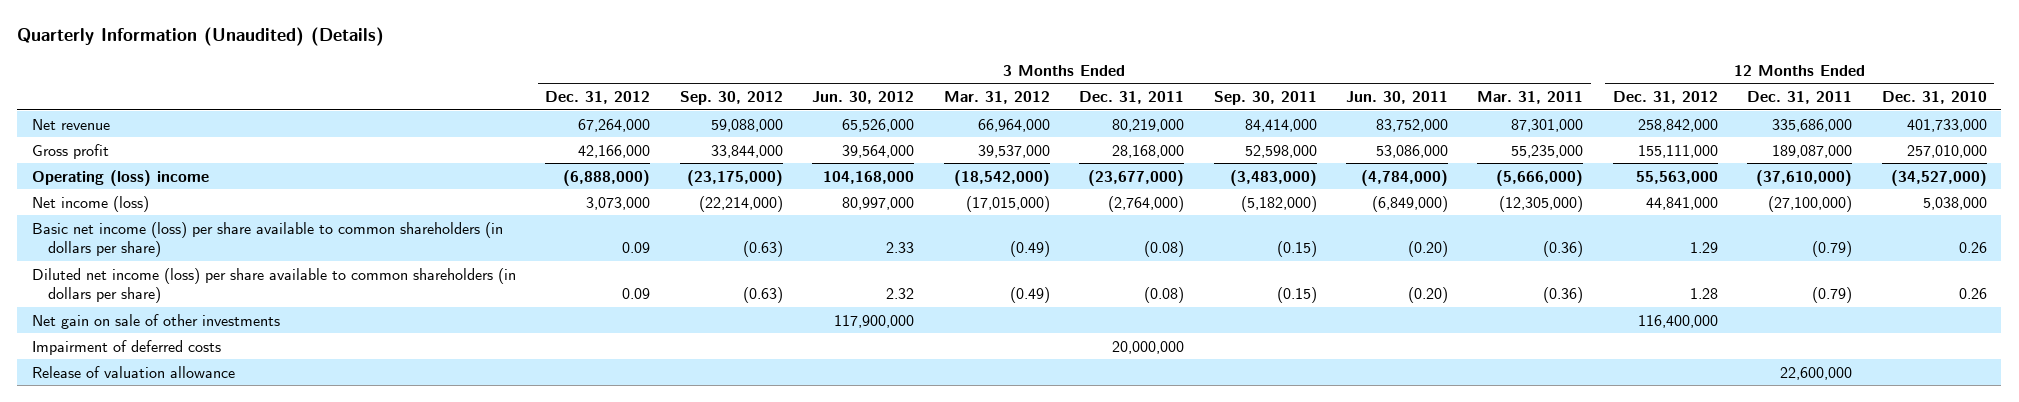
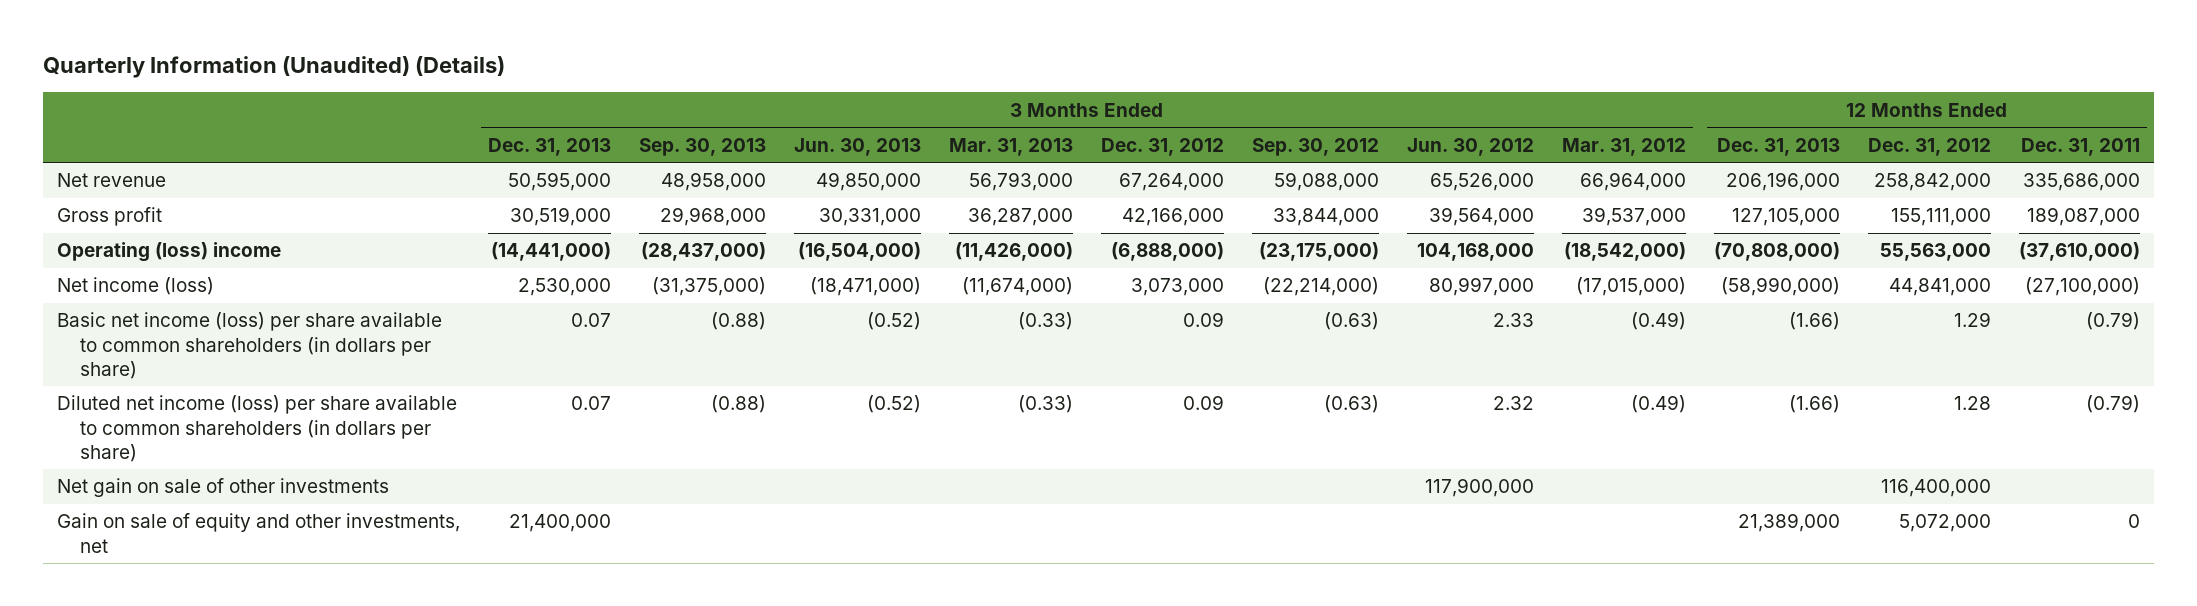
- | 3 Months Ended Dec. 31, 2012 | 3 Months Ended Sep. 30, 2012 | 3 Months Ended Jun. 30, 2012 | 3 Months Ended Mar. 31, 2012 | 3 Months Ended Dec. 31, 2011 | 3 Months Ended Sep. 30, 2011 | 3 Months Ended Jun. 30, 2011 | 3 Months Ended Mar. 31, 2011 | 12 Months Ended Dec. 31, 2012 | 12 Months Ended Dec. 31, 2011 | 12 Months Ended Dec. 31, 2010
+ | 3 Months Ended Dec. 31, 2013 | 3 Months Ended Sep. 30, 2013 | 3 Months Ended Jun. 30, 2013 | 3 Months Ended Mar. 31, 2013 | 3 Months Ended Dec. 31, 2012 | 3 Months Ended Sep. 30, 2012 | 3 Months Ended Jun. 30, 2012 | 3 Months Ended Mar. 31, 2012 | 12 Months Ended Dec. 31, 2013 | 12 Months Ended Dec. 31, 2012 | 12 Months Ended Dec. 31, 2011
- Impairment of deferred costs | | | | | 20,000,000 | | | | | |
- Release of valuation allowance | | | | | | | | | | 22,600,000 |
+ Gain on sale of equity and other investments, net | 21,400,000 | | | | | | | | 21,389,000 | 5,072,000 | 0

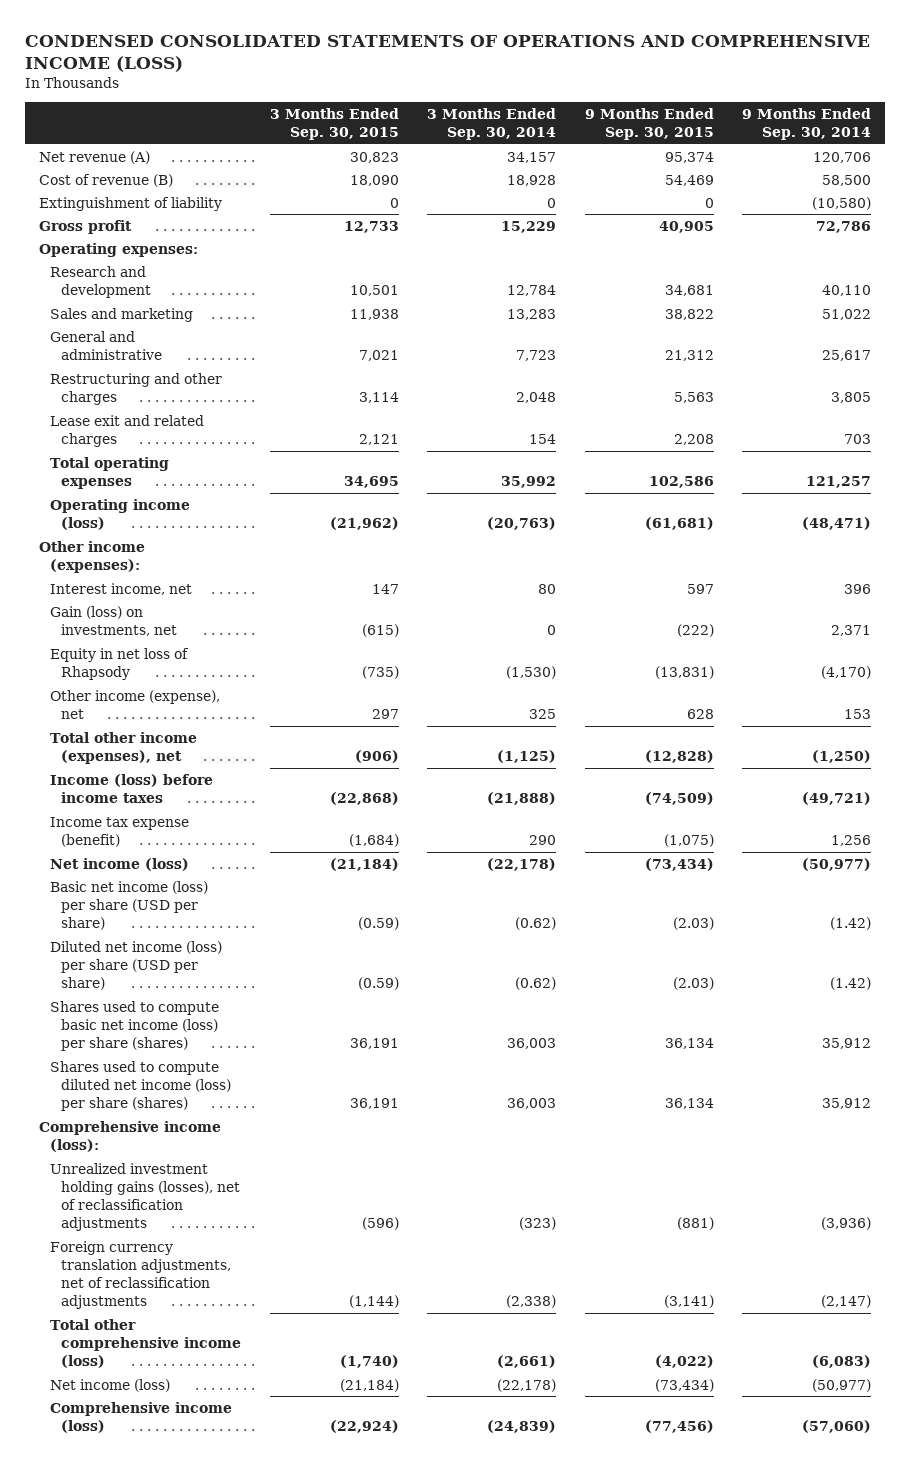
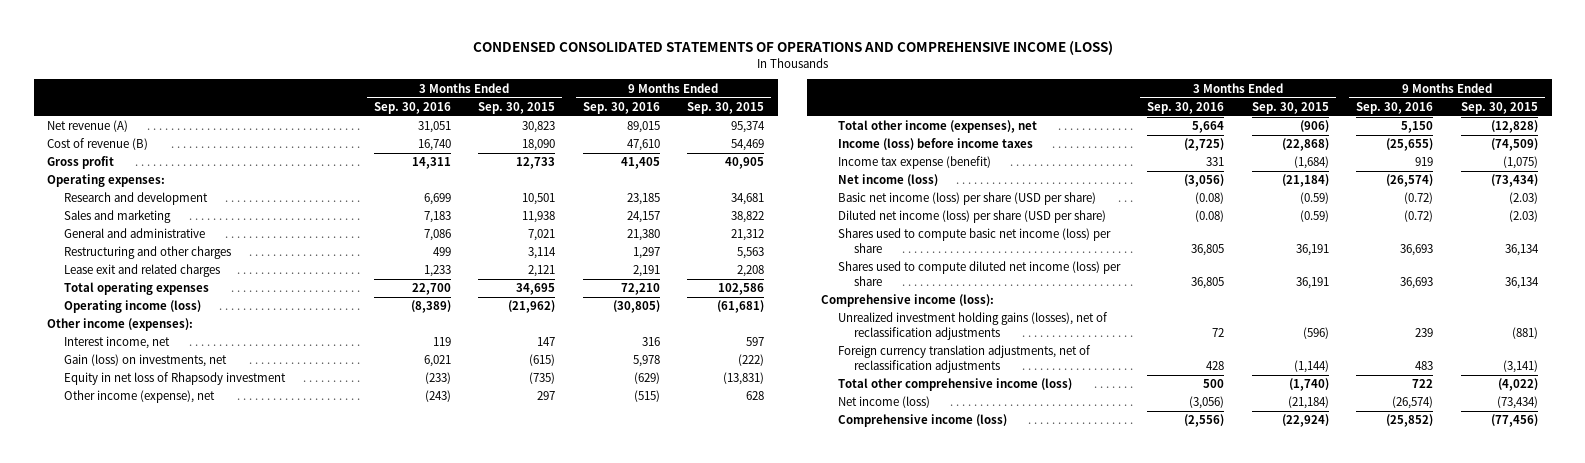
- | 3 Months Ended Sep. 30, 2015 | 3 Months Ended Sep. 30, 2014 | 9 Months Ended Sep. 30, 2015 | 9 Months Ended Sep. 30, 2014
+ | 3 Months Ended Sep. 30, 2016 | 3 Months Ended Sep. 30, 2015 | 9 Months Ended Sep. 30, 2016 | 9 Months Ended Sep. 30, 2015
- Extinguishment of liability | 0 | 0 | 0 | (10,580)
- Equity in net loss of Rhapsody | (735) | (1,530) | (13,831) | (4,170)
+ Equity in net loss of Rhapsody investment | (233) | (735) | (629) | (13,831)
- Shares used to compute basic net income (loss) per share (shares) | 36,191 | 36,003 | 36,134 | 35,912
- Shares used to compute diluted net income (loss) per share (shares) | 36,191 | 36,003 | 36,134 | 35,912
+ Shares used to compute basic net income (loss) per share | 36,805 | 36,191 | 36,693 | 36,134
+ Shares used to compute diluted net income (loss) per share | 36,805 | 36,191 | 36,693 | 36,134

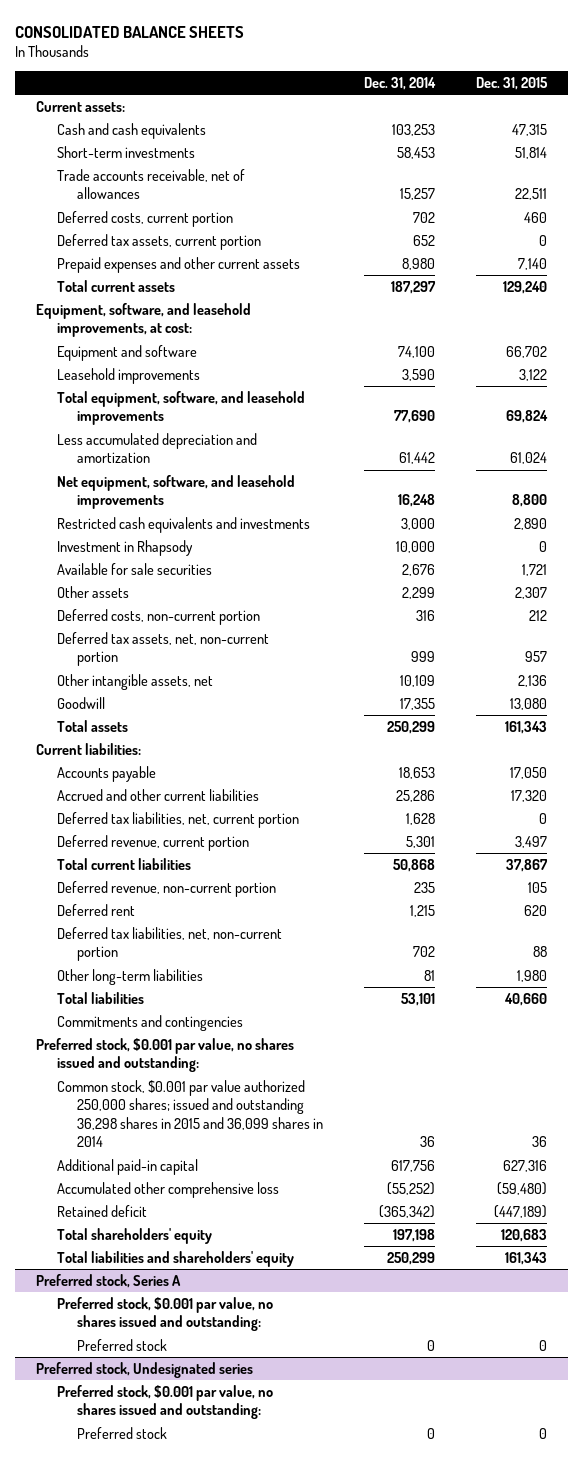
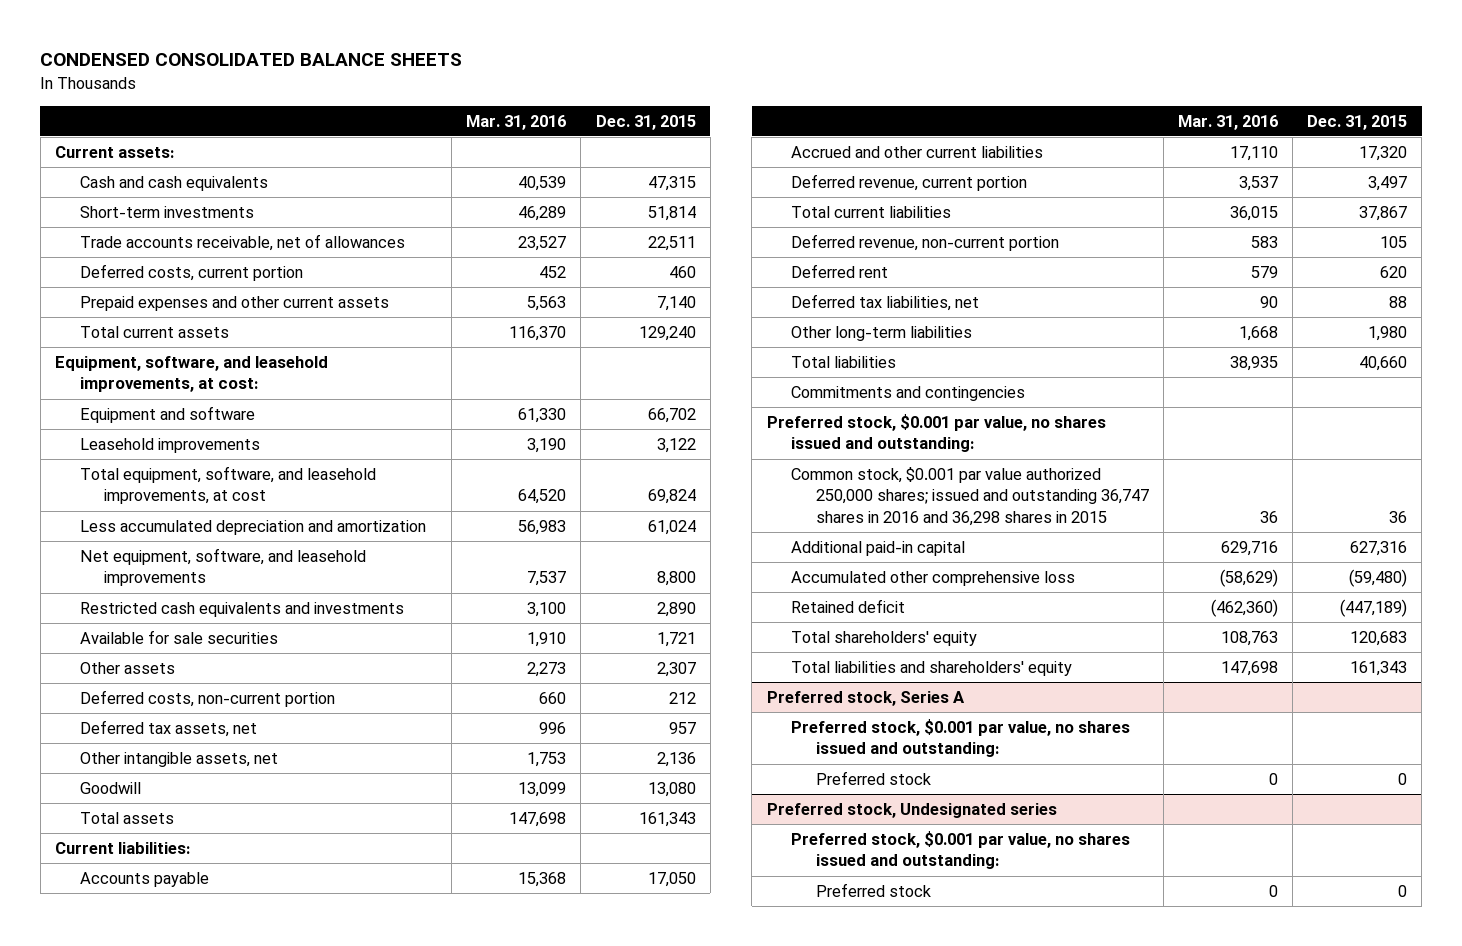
- CONSOLIDATED BALANCE SHEETS
+ CONDENSED CONSOLIDATED BALANCE SHEETS
- | Dec. 31, 2014 | Dec. 31, 2015
+ | Mar. 31, 2016 | Dec. 31, 2015
- Deferred tax assets, current portion | 652 | 0
- Total equipment, software, and leasehold improvements | 77,690 | 69,824
+ Total equipment, software, and leasehold improvements, at cost | 64,520 | 69,824
- Investment in Rhapsody | 10,000 | 0
- Deferred tax assets, net, non-current portion | 999 | 957
+ Deferred tax assets, net | 996 | 957
- Deferred tax liabilities, net, current portion | 1,628 | 0
- Deferred tax liabilities, net, non-current portion | 702 | 88
+ Deferred tax liabilities, net | 90 | 88
- Common stock, $0.001 par value authorized 250,000 shares; issued and outstanding 36,298 shares in 2015 and 36,099 shares in 2014 | 36 | 36
+ Common stock, $0.001 par value authorized 250,000 shares; issued and outstanding 36,747 shares in 2016 and 36,298 shares in 2015 | 36 | 36

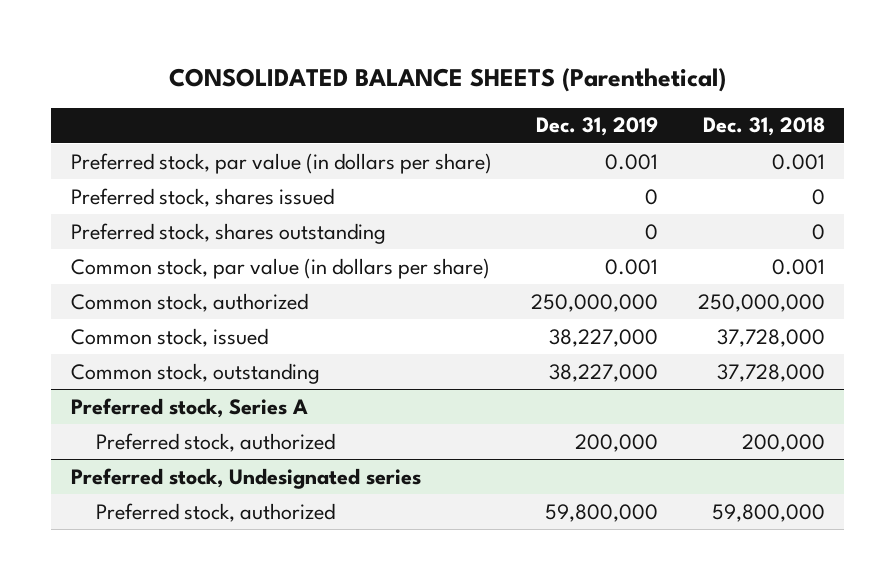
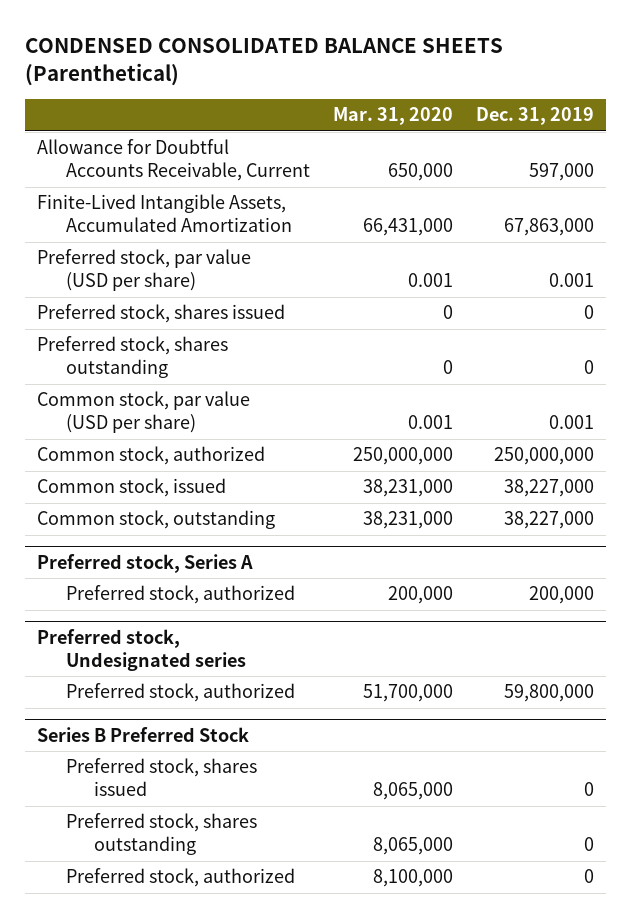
- CONSOLIDATED BALANCE SHEETS (Parenthetical)
+ CONDENSED CONSOLIDATED BALANCE SHEETS (Parenthetical)
- | Dec. 31, 2019 | Dec. 31, 2018
+ | Mar. 31, 2020 | Dec. 31, 2019
- Preferred stock, par value (in dollars per share) | 0.001 | 0.001
+ Allowance for Doubtful Accounts Receivable, Current | 650,000 | 597,000
+ Finite-Lived Intangible Assets, Accumulated Amortization | 66,431,000 | 67,863,000
+ Preferred stock, par value (USD per share) | 0.001 | 0.001
- Common stock, par value (in dollars per share) | 0.001 | 0.001
+ Common stock, par value (USD per share) | 0.001 | 0.001
+ Series B Preferred Stock
+ Preferred stock, shares issued | 8,065,000 | 0
+ Preferred stock, shares outstanding | 8,065,000 | 0
+ Preferred stock, authorized | 8,100,000 | 0

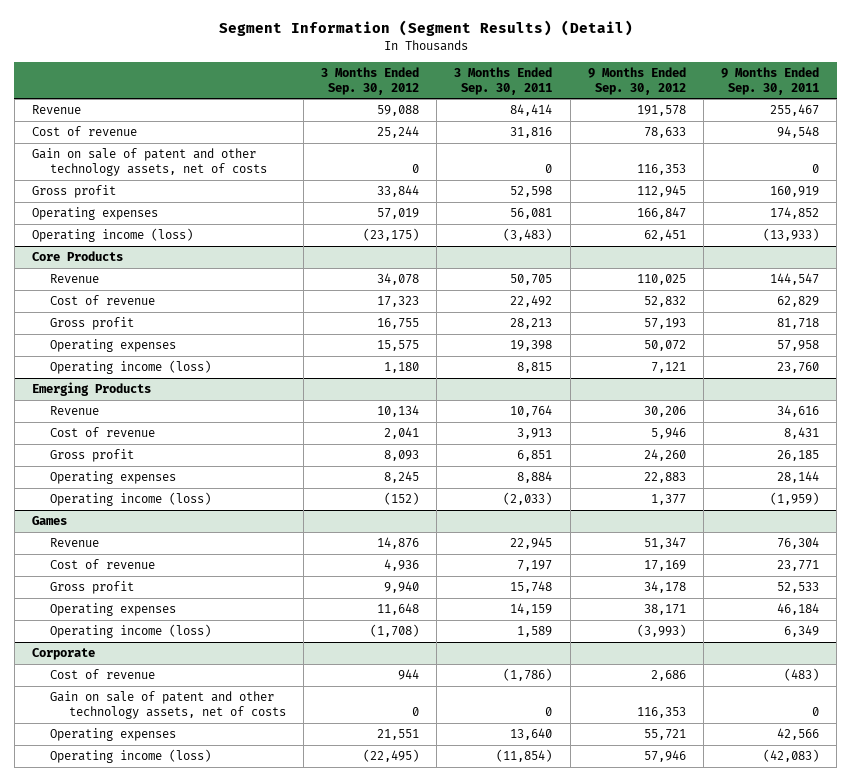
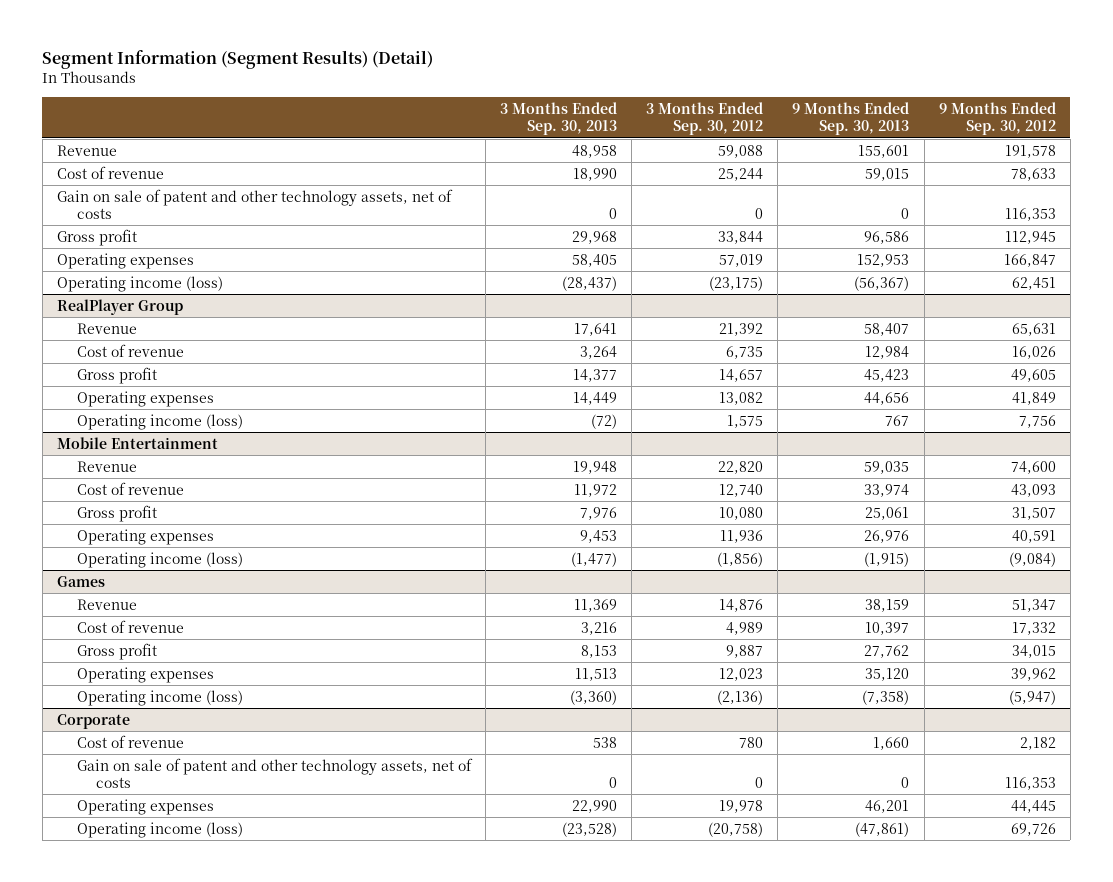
- | 3 Months Ended Sep. 30, 2012 | 3 Months Ended Sep. 30, 2011 | 9 Months Ended Sep. 30, 2012 | 9 Months Ended Sep. 30, 2011
+ | 3 Months Ended Sep. 30, 2013 | 3 Months Ended Sep. 30, 2012 | 9 Months Ended Sep. 30, 2013 | 9 Months Ended Sep. 30, 2012
- Core Products
- Revenue | 34,078 | 50,705 | 110,025 | 144,547
- Cost of revenue | 17,323 | 22,492 | 52,832 | 62,829
- Gross profit | 16,755 | 28,213 | 57,193 | 81,718
- Operating expenses | 15,575 | 19,398 | 50,072 | 57,958
- Operating income (loss) | 1,180 | 8,815 | 7,121 | 23,760
- Emerging Products
- Revenue | 10,134 | 10,764 | 30,206 | 34,616
- Cost of revenue | 2,041 | 3,913 | 5,946 | 8,431
- Gross profit | 8,093 | 6,851 | 24,260 | 26,185
- Operating expenses | 8,245 | 8,884 | 22,883 | 28,144
- Operating income (loss) | (152) | (2,033) | 1,377 | (1,959)
+ RealPlayer Group
+ Revenue | 17,641 | 21,392 | 58,407 | 65,631
+ Cost of revenue | 3,264 | 6,735 | 12,984 | 16,026
+ Gross profit | 14,377 | 14,657 | 45,423 | 49,605
+ Operating expenses | 14,449 | 13,082 | 44,656 | 41,849
+ Operating income (loss) | (72) | 1,575 | 767 | 7,756
+ Mobile Entertainment
+ Revenue | 19,948 | 22,820 | 59,035 | 74,600
+ Cost of revenue | 11,972 | 12,740 | 33,974 | 43,093
+ Gross profit | 7,976 | 10,080 | 25,061 | 31,507
+ Operating expenses | 9,453 | 11,936 | 26,976 | 40,591
+ Operating income (loss) | (1,477) | (1,856) | (1,915) | (9,084)
@ Games
- Cost of revenue | 4,936 | 7,197 | 17,169 | 23,771
- Gross profit | 9,940 | 15,748 | 34,178 | 52,533
- Operating expenses | 11,648 | 14,159 | 38,171 | 46,184
- Operating income (loss) | (1,708) | 1,589 | (3,993) | 6,349
+ Cost of revenue | 3,216 | 4,989 | 10,397 | 17,332
+ Gross profit | 8,153 | 9,887 | 27,762 | 34,015
+ Operating expenses | 11,513 | 12,023 | 35,120 | 39,962
+ Operating income (loss) | (3,360) | (2,136) | (7,358) | (5,947)
@ Corporate
- Cost of revenue | 944 | (1,786) | 2,686 | (483)
+ Cost of revenue | 538 | 780 | 1,660 | 2,182
- Operating expenses | 21,551 | 13,640 | 55,721 | 42,566
- Operating income (loss) | (22,495) | (11,854) | 57,946 | (42,083)
+ Operating expenses | 22,990 | 19,978 | 46,201 | 44,445
+ Operating income (loss) | (23,528) | (20,758) | (47,861) | 69,726

